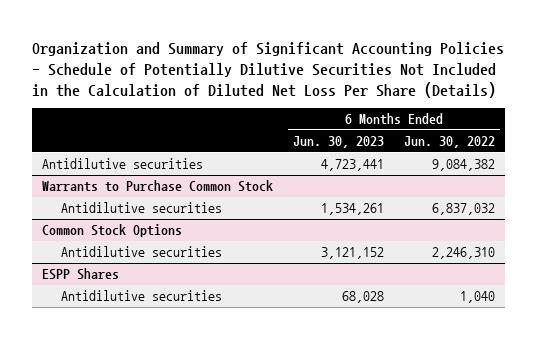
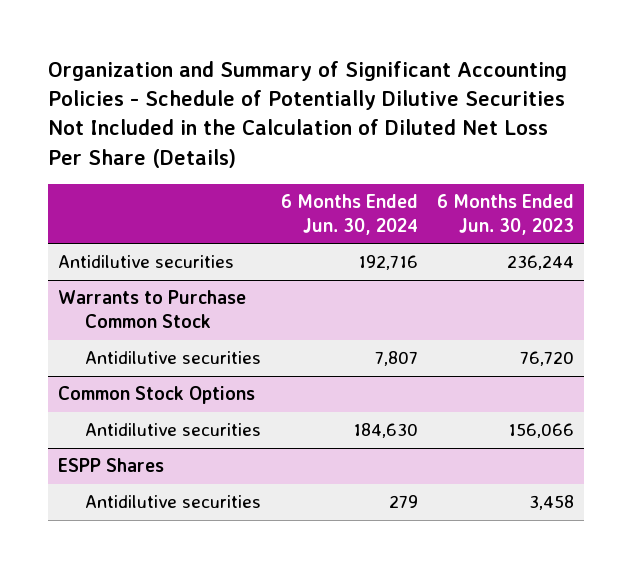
- | 6 Months Ended Jun. 30, 2023 | 6 Months Ended Jun. 30, 2022
+ | 6 Months Ended Jun. 30, 2024 | 6 Months Ended Jun. 30, 2023
- Antidilutive securities | 4,723,441 | 9,084,382
+ Antidilutive securities | 192,716 | 236,244
@ Warrants to Purchase Common Stock
- Antidilutive securities | 1,534,261 | 6,837,032
+ Antidilutive securities | 7,807 | 76,720
@ Common Stock Options
- Antidilutive securities | 3,121,152 | 2,246,310
+ Antidilutive securities | 184,630 | 156,066
@ ESPP Shares
- Antidilutive securities | 68,028 | 1,040
+ Antidilutive securities | 279 | 3,458

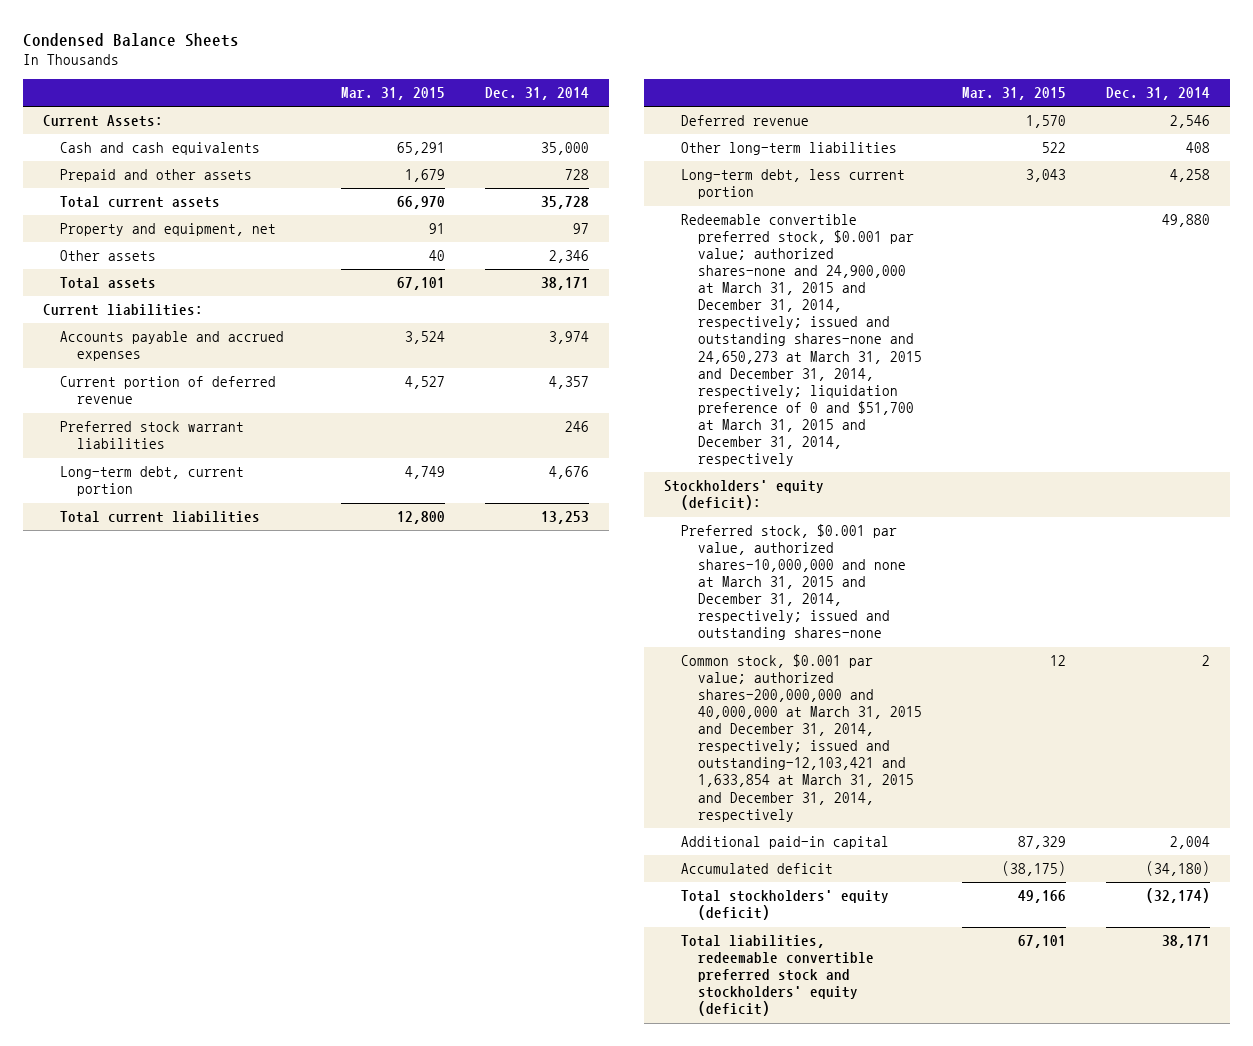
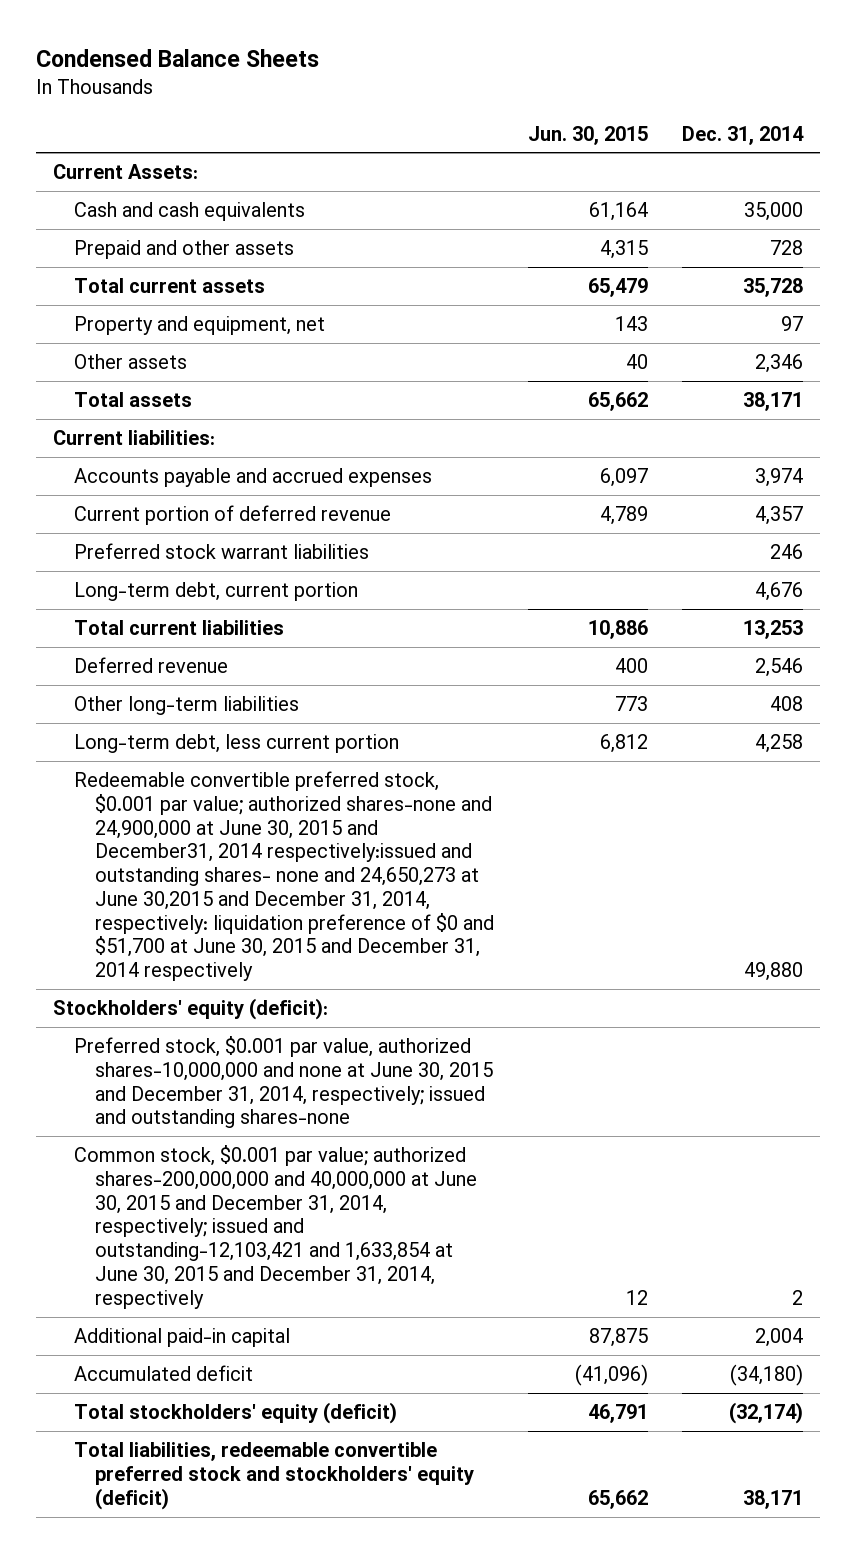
- | Mar. 31, 2015 | Dec. 31, 2014
+ | Jun. 30, 2015 | Dec. 31, 2014
- Redeemable convertible preferred stock, $0.001 par value; authorized shares-none and 24,900,000 at March 31, 2015 and December 31, 2014, respectively; issued and outstanding shares-none and 24,650,273 at March 31, 2015 and December 31, 2014, respectively; liquidation preference of 0 and $51,700 at March 31, 2015 and December 31, 2014, respectively | | 49,880
+ Redeemable convertible preferred stock, $0.001 par value; authorized shares-none and 24,900,000 at June 30, 2015 and December31, 2014 respectively:issued and outstanding shares- none and 24,650,273 at June 30,2015 and December 31, 2014, respectively: liquidation preference of $0 and $51,700 at June 30, 2015 and December 31, 2014 respectively | | 49,880
- Preferred stock, $0.001 par value, authorized shares-10,000,000 and none at March 31, 2015 and December 31, 2014, respectively; issued and outstanding shares-none
- Common stock, $0.001 par value; authorized shares-200,000,000 and 40,000,000 at March 31, 2015 and December 31, 2014, respectively; issued and outstanding-12,103,421 and 1,633,854 at March 31, 2015 and December 31, 2014, respectively | 12 | 2
+ Preferred stock, $0.001 par value, authorized shares-10,000,000 and none at June 30, 2015 and December 31, 2014, respectively; issued and outstanding shares-none
+ Common stock, $0.001 par value; authorized shares-200,000,000 and 40,000,000 at June 30, 2015 and December 31, 2014, respectively; issued and outstanding-12,103,421 and 1,633,854 at June 30, 2015 and December 31, 2014, respectively | 12 | 2

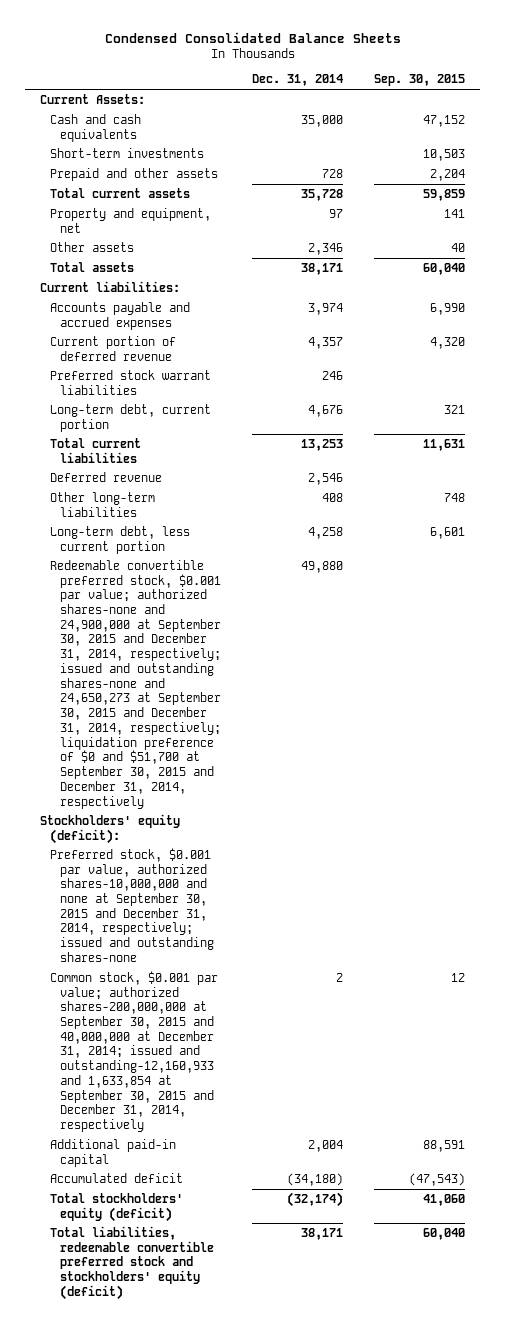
- Condensed Balance Sheets
+ Condensed Consolidated Balance Sheets
- | Jun. 30, 2015 | Dec. 31, 2014
+ | Dec. 31, 2014 | Sep. 30, 2015
+ Short-term investments | | 10,503
- Redeemable convertible preferred stock, $0.001 par value; authorized shares-none and 24,900,000 at June 30, 2015 and December31, 2014 respectively:issued and outstanding shares- none and 24,650,273 at June 30,2015 and December 31, 2014, respectively: liquidation preference of $0 and $51,700 at June 30, 2015 and December 31, 2014 respectively | | 49,880
+ Redeemable convertible preferred stock, $0.001 par value; authorized shares-none and 24,900,000 at September 30, 2015 and December 31, 2014, respectively; issued and outstanding shares-none and 24,650,273 at September 30, 2015 and December 31, 2014, respectively; liquidation preference of $0 and $51,700 at September 30, 2015 and December 31, 2014, respectively | 49,880 |
- Preferred stock, $0.001 par value, authorized shares-10,000,000 and none at June 30, 2015 and December 31, 2014, respectively; issued and outstanding shares-none
- Common stock, $0.001 par value; authorized shares-200,000,000 and 40,000,000 at June 30, 2015 and December 31, 2014, respectively; issued and outstanding-12,103,421 and 1,633,854 at June 30, 2015 and December 31, 2014, respectively | 12 | 2
+ Preferred stock, $0.001 par value, authorized shares-10,000,000 and none at September 30, 2015 and December 31, 2014, respectively; issued and outstanding shares-none
+ Common stock, $0.001 par value; authorized shares-200,000,000 at September 30, 2015 and 40,000,000 at December 31, 2014; issued and outstanding-12,160,933 and 1,633,854 at September 30, 2015 and December 31, 2014, respectively | 2 | 12

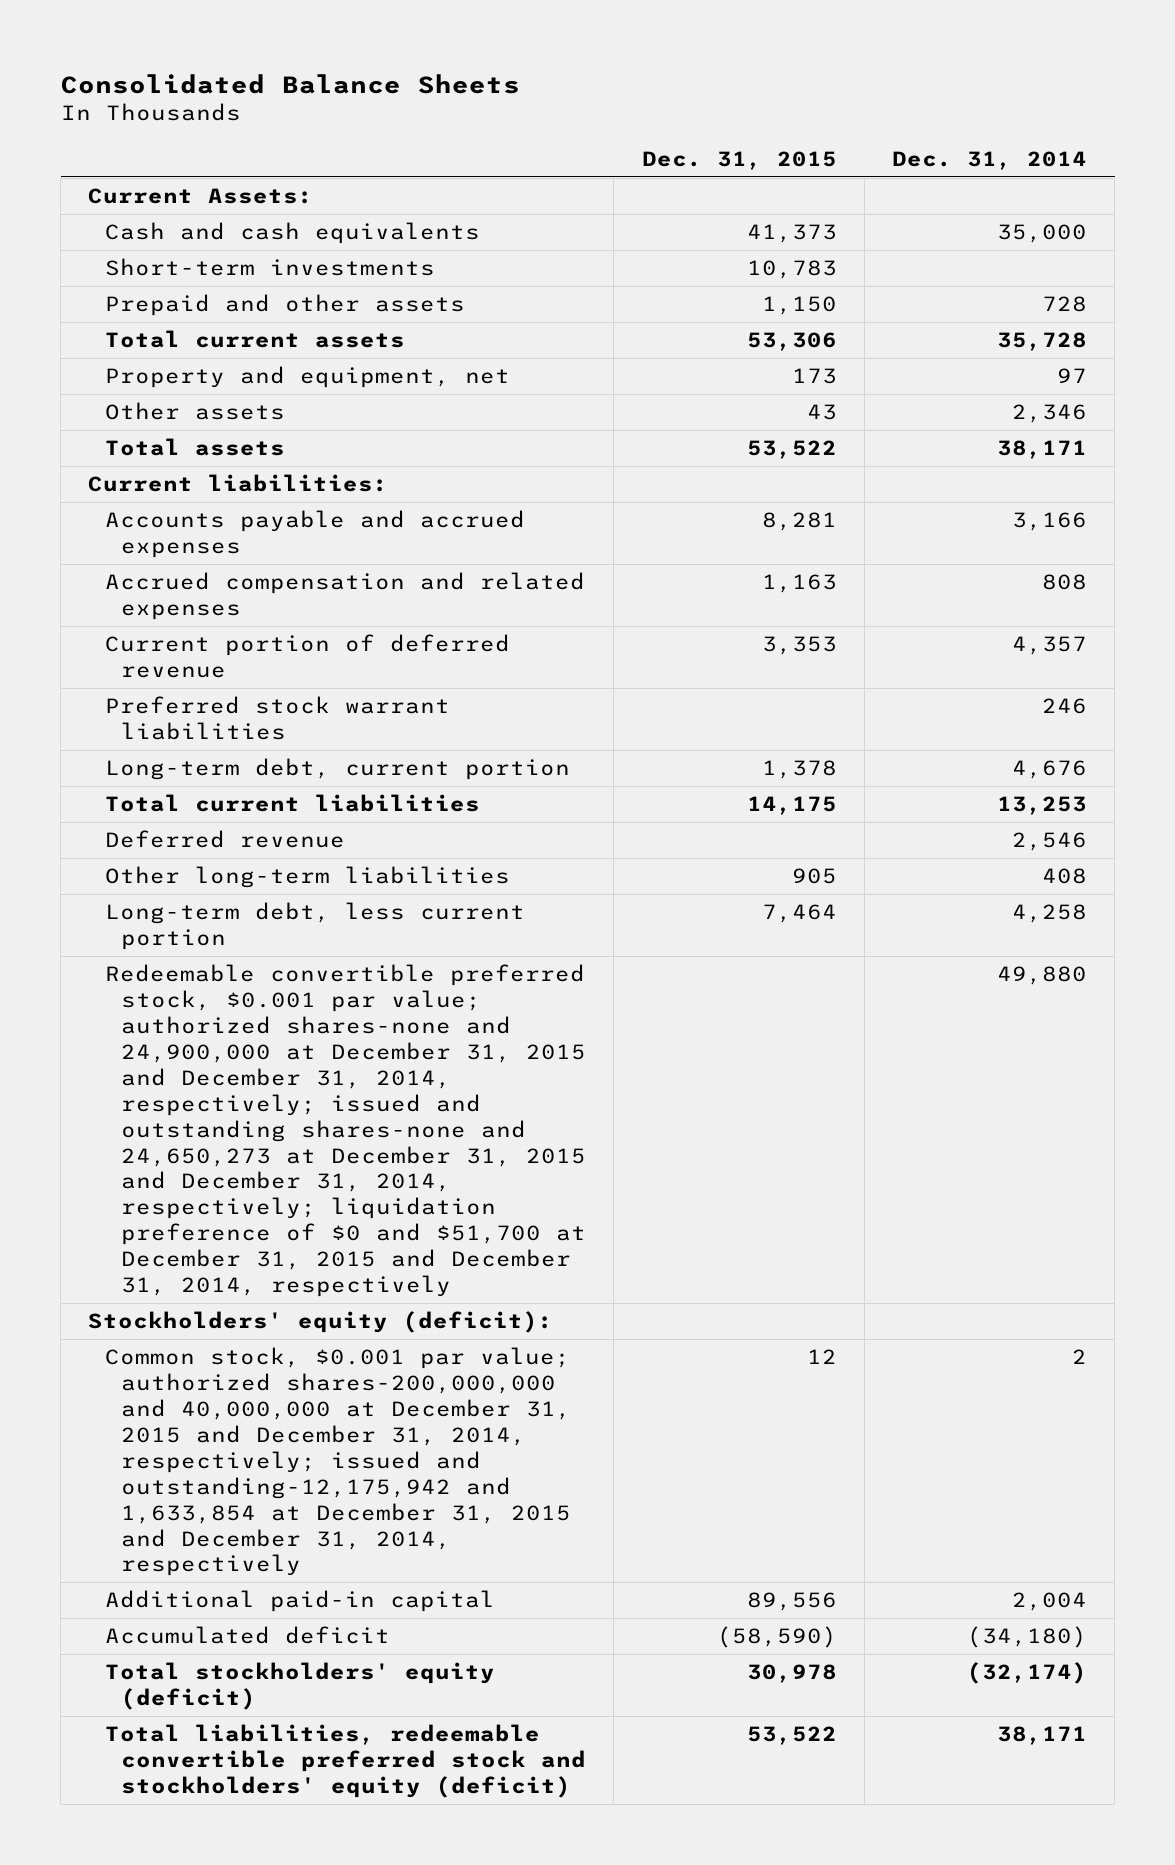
- Condensed Consolidated Balance Sheets
+ Consolidated Balance Sheets
- | Dec. 31, 2014 | Sep. 30, 2015
+ | Dec. 31, 2015 | Dec. 31, 2014
- Accounts payable and accrued expenses | 3,974 | 6,990
+ Accounts payable and accrued expenses | 8,281 | 3,166
+ Accrued compensation and related expenses | 1,163 | 808
- Redeemable convertible preferred stock, $0.001 par value; authorized shares-none and 24,900,000 at September 30, 2015 and December 31, 2014, respectively; issued and outstanding shares-none and 24,650,273 at September 30, 2015 and December 31, 2014, respectively; liquidation preference of $0 and $51,700 at September 30, 2015 and December 31, 2014, respectively | 49,880 |
+ Redeemable convertible preferred stock, $0.001 par value; authorized shares-none and 24,900,000 at December 31, 2015 and December 31, 2014, respectively; issued and outstanding shares-none and 24,650,273 at December 31, 2015 and December 31, 2014, respectively; liquidation preference of $0 and $51,700 at December 31, 2015 and December 31, 2014, respectively | | 49,880
- Preferred stock, $0.001 par value, authorized shares-10,000,000 and none at September 30, 2015 and December 31, 2014, respectively; issued and outstanding shares-none
- Common stock, $0.001 par value; authorized shares-200,000,000 at September 30, 2015 and 40,000,000 at December 31, 2014; issued and outstanding-12,160,933 and 1,633,854 at September 30, 2015 and December 31, 2014, respectively | 2 | 12
+ Common stock, $0.001 par value; authorized shares-200,000,000 and 40,000,000 at December 31, 2015 and December 31, 2014, respectively; issued and outstanding-12,175,942 and 1,633,854 at December 31, 2015 and December 31, 2014, respectively | 12 | 2

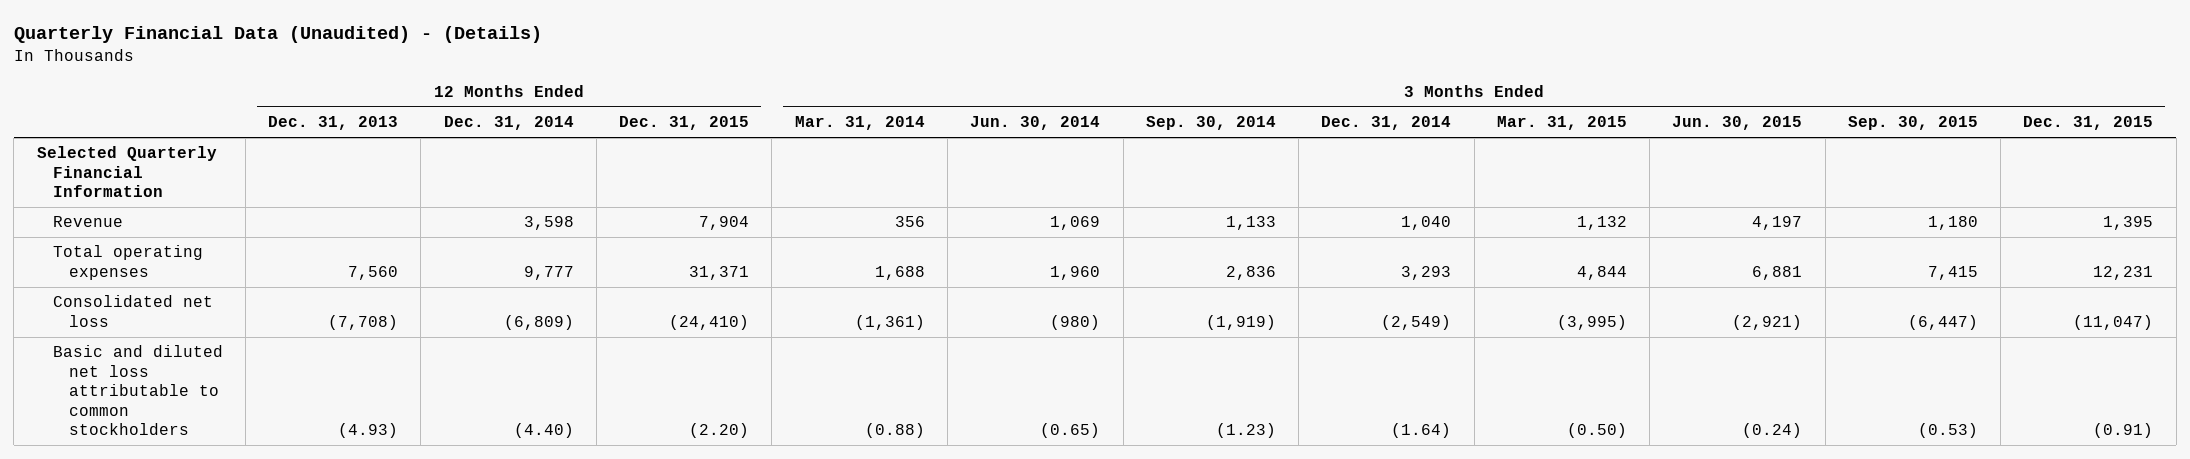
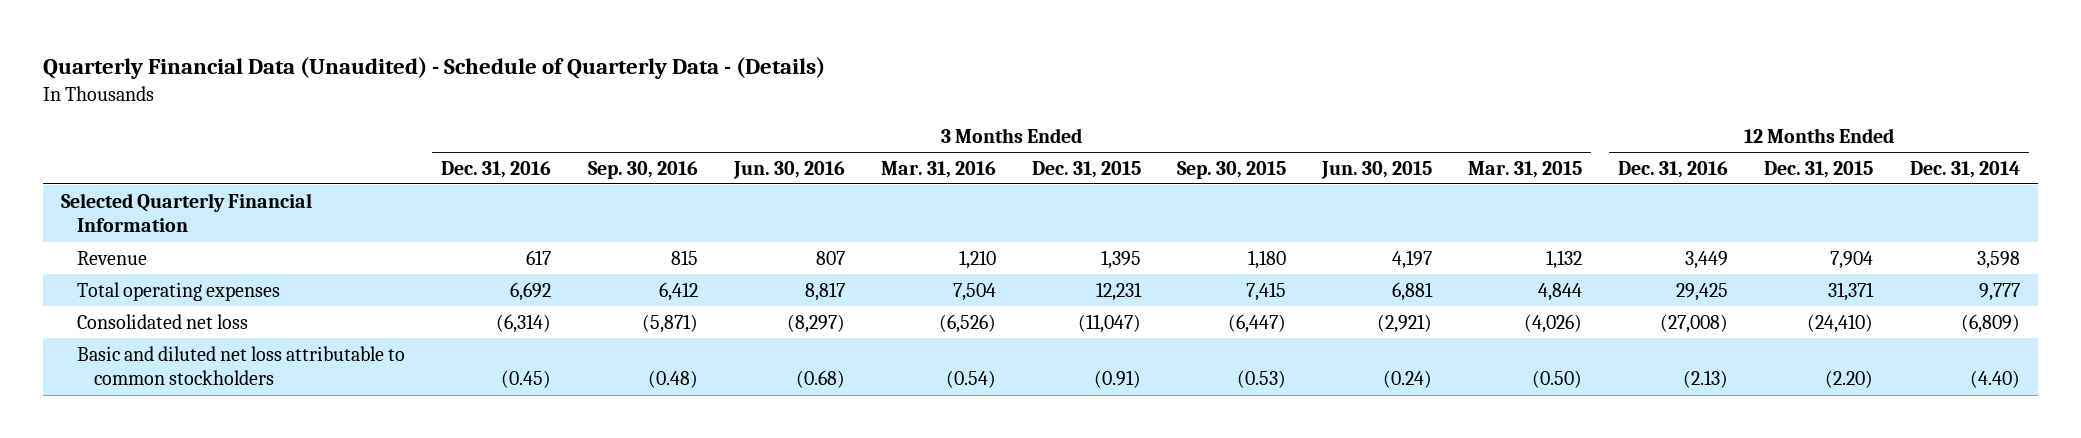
- Quarterly Financial Data (Unaudited) - (Details)
+ Quarterly Financial Data (Unaudited) - Schedule of Quarterly Data - (Details)
- | 12 Months Ended Dec. 31, 2013 | 12 Months Ended Dec. 31, 2014 | 12 Months Ended Dec. 31, 2015 | 3 Months Ended Mar. 31, 2014 | 3 Months Ended Jun. 30, 2014 | 3 Months Ended Sep. 30, 2014 | 3 Months Ended Dec. 31, 2014 | 3 Months Ended Mar. 31, 2015 | 3 Months Ended Jun. 30, 2015 | 3 Months Ended Sep. 30, 2015 | 3 Months Ended Dec. 31, 2015
+ | 3 Months Ended Dec. 31, 2016 | 3 Months Ended Sep. 30, 2016 | 3 Months Ended Jun. 30, 2016 | 3 Months Ended Mar. 31, 2016 | 3 Months Ended Dec. 31, 2015 | 3 Months Ended Sep. 30, 2015 | 3 Months Ended Jun. 30, 2015 | 3 Months Ended Mar. 31, 2015 | 12 Months Ended Dec. 31, 2016 | 12 Months Ended Dec. 31, 2015 | 12 Months Ended Dec. 31, 2014
- Consolidated net loss | (7,708) | (6,809) | (24,410) | (1,361) | (980) | (1,919) | (2,549) | (3,995) | (2,921) | (6,447) | (11,047)
+ Consolidated net loss | (6,314) | (5,871) | (8,297) | (6,526) | (11,047) | (6,447) | (2,921) | (4,026) | (27,008) | (24,410) | (6,809)

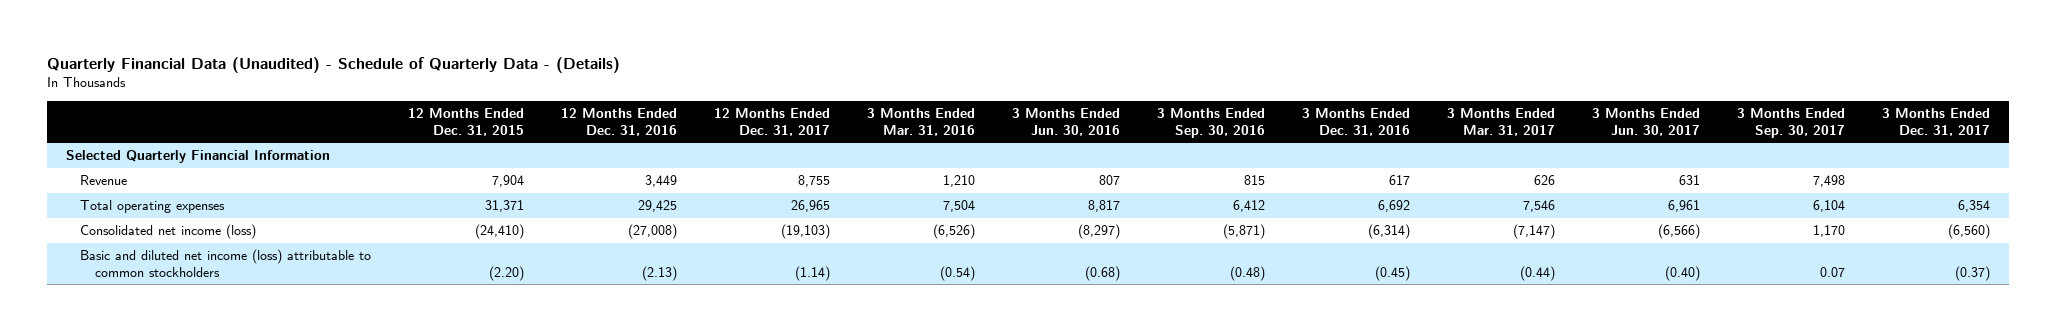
- | 3 Months Ended Dec. 31, 2016 | 3 Months Ended Sep. 30, 2016 | 3 Months Ended Jun. 30, 2016 | 3 Months Ended Mar. 31, 2016 | 3 Months Ended Dec. 31, 2015 | 3 Months Ended Sep. 30, 2015 | 3 Months Ended Jun. 30, 2015 | 3 Months Ended Mar. 31, 2015 | 12 Months Ended Dec. 31, 2016 | 12 Months Ended Dec. 31, 2015 | 12 Months Ended Dec. 31, 2014
+ | 12 Months Ended Dec. 31, 2015 | 12 Months Ended Dec. 31, 2016 | 12 Months Ended Dec. 31, 2017 | 3 Months Ended Mar. 31, 2016 | 3 Months Ended Jun. 30, 2016 | 3 Months Ended Sep. 30, 2016 | 3 Months Ended Dec. 31, 2016 | 3 Months Ended Mar. 31, 2017 | 3 Months Ended Jun. 30, 2017 | 3 Months Ended Sep. 30, 2017 | 3 Months Ended Dec. 31, 2017
- Consolidated net loss | (6,314) | (5,871) | (8,297) | (6,526) | (11,047) | (6,447) | (2,921) | (4,026) | (27,008) | (24,410) | (6,809)
- Basic and diluted net loss attributable to common stockholders | (0.45) | (0.48) | (0.68) | (0.54) | (0.91) | (0.53) | (0.24) | (0.50) | (2.13) | (2.20) | (4.40)
+ Consolidated net income (loss) | (24,410) | (27,008) | (19,103) | (6,526) | (8,297) | (5,871) | (6,314) | (7,147) | (6,566) | 1,170 | (6,560)
+ Basic and diluted net income (loss) attributable to common stockholders | (2.20) | (2.13) | (1.14) | (0.54) | (0.68) | (0.48) | (0.45) | (0.44) | (0.40) | 0.07 | (0.37)

